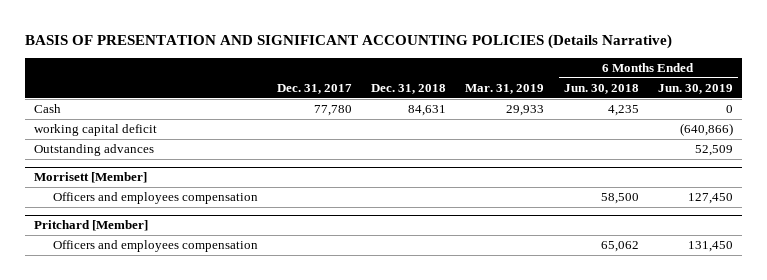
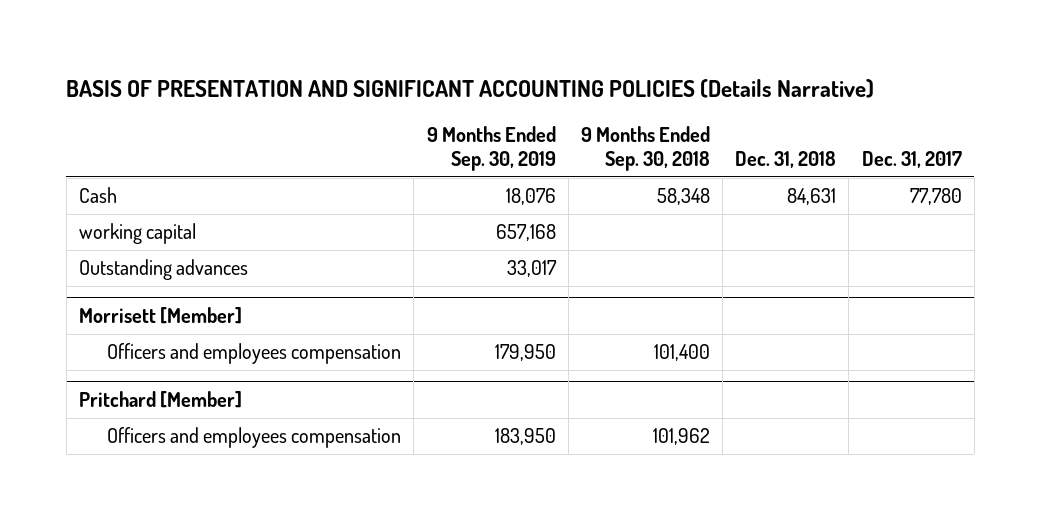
- | Dec. 31, 2017 | Dec. 31, 2018 | Mar. 31, 2019 | 6 Months Ended Jun. 30, 2018 | 6 Months Ended Jun. 30, 2019
+ | 9 Months Ended Sep. 30, 2019 | 9 Months Ended Sep. 30, 2018 | Dec. 31, 2018 | Dec. 31, 2017
- working capital deficit | | | | | (640,866)
+ working capital | 657,168 | | |

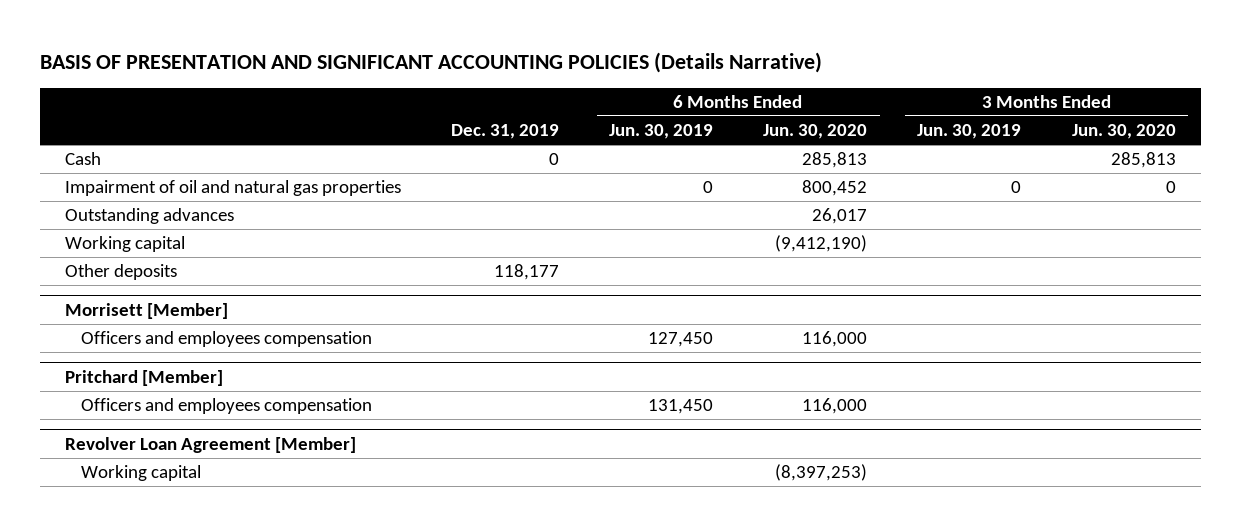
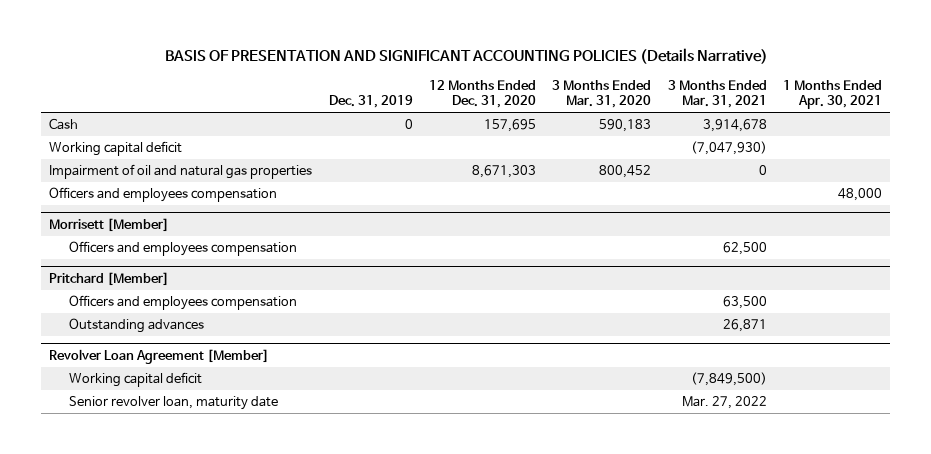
- | Dec. 31, 2019 | 6 Months Ended Jun. 30, 2019 | 6 Months Ended Jun. 30, 2020 | 3 Months Ended Jun. 30, 2019 | 3 Months Ended Jun. 30, 2020
+ | Dec. 31, 2019 | 12 Months Ended Dec. 31, 2020 | 3 Months Ended Mar. 31, 2020 | 3 Months Ended Mar. 31, 2021 | 1 Months Ended Apr. 30, 2021
+ Working capital deficit | | | | (7,047,930) |
- Outstanding advances | | | 26,017 | |
- Working capital | | | (9,412,190) | |
- Other deposits | 118,177 | | | |
+ Officers and employees compensation | | | | | 48,000
@ Pritchard [Member]
+ Outstanding advances | | | | 26,871 |
@ Revolver Loan Agreement [Member]
- Working capital | | | (8,397,253) | |
+ Working capital deficit | | | | (7,849,500) |
+ Senior revolver loan, maturity date | | | | Mar. 27, 2022 |

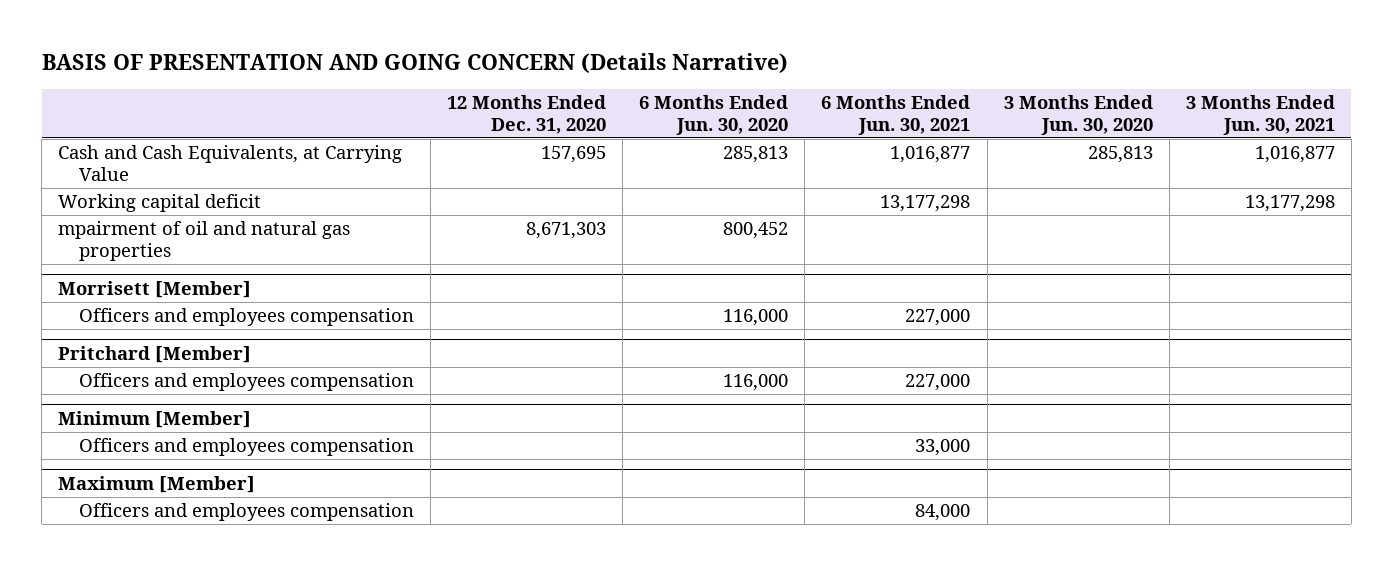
- BASIS OF PRESENTATION AND SIGNIFICANT ACCOUNTING POLICIES (Details Narrative)
+ BASIS OF PRESENTATION AND GOING CONCERN (Details Narrative)
- | Dec. 31, 2019 | 12 Months Ended Dec. 31, 2020 | 3 Months Ended Mar. 31, 2020 | 3 Months Ended Mar. 31, 2021 | 1 Months Ended Apr. 30, 2021
+ | 12 Months Ended Dec. 31, 2020 | 6 Months Ended Jun. 30, 2020 | 6 Months Ended Jun. 30, 2021 | 3 Months Ended Jun. 30, 2020 | 3 Months Ended Jun. 30, 2021
- Cash | 0 | 157,695 | 590,183 | 3,914,678 |
+ Cash and Cash Equivalents, at Carrying Value | 157,695 | 285,813 | 1,016,877 | 285,813 | 1,016,877
- Impairment of oil and natural gas properties | | 8,671,303 | 800,452 | 0 |
- Officers and employees compensation | | | | | 48,000
+ mpairment of oil and natural gas properties | 8,671,303 | 800,452 | | |
@ Pritchard [Member]
- Outstanding advances | | | | 26,871 |
- Revolver Loan Agreement [Member]
- Working capital deficit | | | | (7,849,500) |
- Senior revolver loan, maturity date | | | | Mar. 27, 2022 |
+ Minimum [Member]
+ Officers and employees compensation | | | 33,000 | |
+ Maximum [Member]
+ Officers and employees compensation | | | 84,000 | |

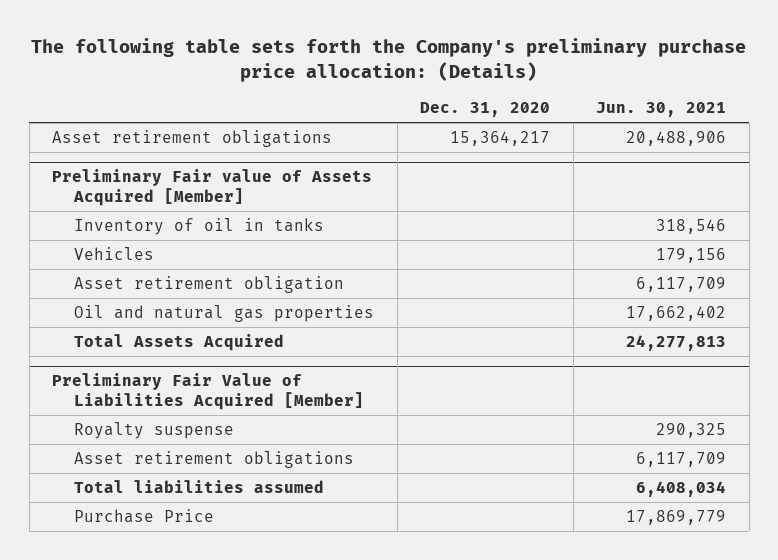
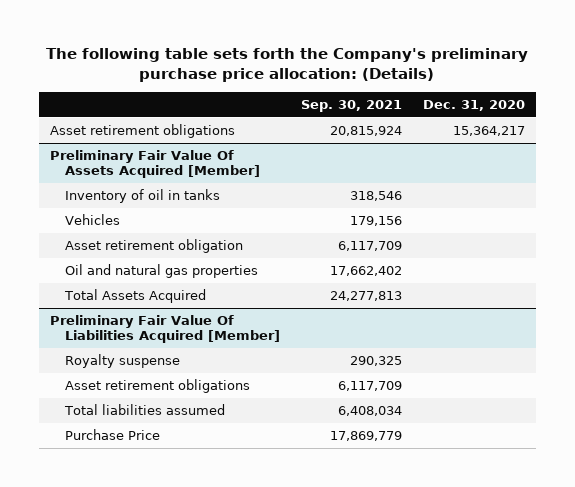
- | Dec. 31, 2020 | Jun. 30, 2021
+ | Sep. 30, 2021 | Dec. 31, 2020
- Preliminary Fair value of Assets Acquired [Member]
+ Preliminary Fair Value Of Assets Acquired [Member]
- Preliminary Fair Value of Liabilities Acquired [Member]
+ Preliminary Fair Value Of Liabilities Acquired [Member]

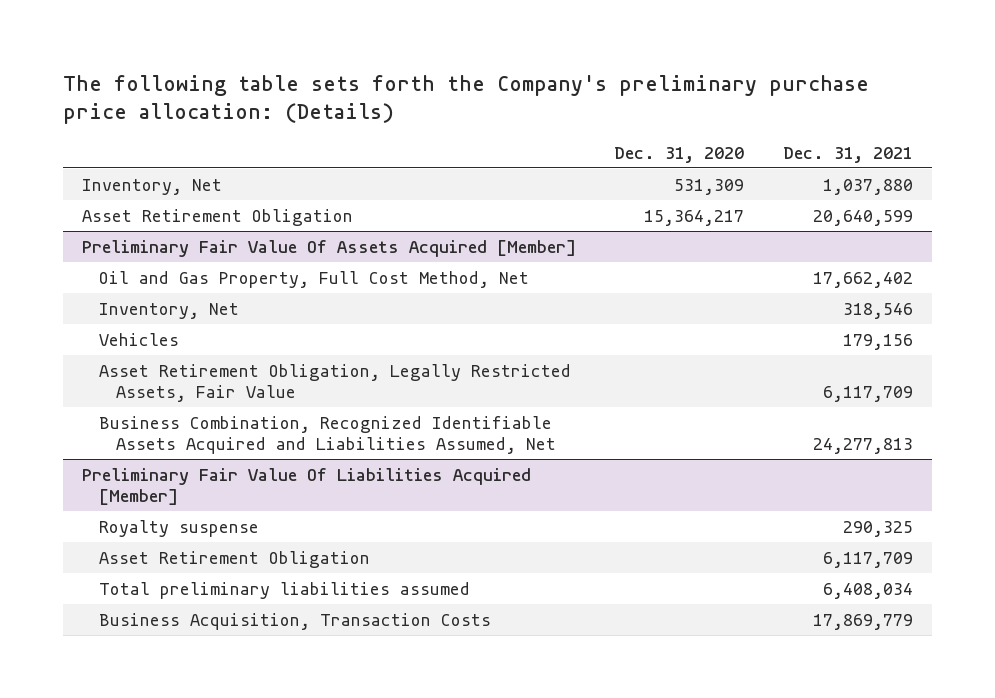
- | Sep. 30, 2021 | Dec. 31, 2020
+ | Dec. 31, 2020 | Dec. 31, 2021
- Asset retirement obligations | 20,815,924 | 15,364,217
+ Inventory, Net | 531,309 | 1,037,880
+ Asset Retirement Obligation | 15,364,217 | 20,640,599
@ Preliminary Fair Value Of Assets Acquired [Member]
- Inventory of oil in tanks | 318,546 |
+ Oil and Gas Property, Full Cost Method, Net | | 17,662,402
+ Inventory, Net | | 318,546
- Asset retirement obligation | 6,117,709 |
- Oil and natural gas properties | 17,662,402 |
- Total Assets Acquired | 24,277,813 |
+ Asset Retirement Obligation, Legally Restricted Assets, Fair Value | | 6,117,709
+ Business Combination, Recognized Identifiable Assets Acquired and Liabilities Assumed, Net | | 24,277,813
@ Preliminary Fair Value Of Liabilities Acquired [Member]
- Asset retirement obligations | 6,117,709 |
- Total liabilities assumed | 6,408,034 |
- Purchase Price | 17,869,779 |
+ Asset Retirement Obligation | | 6,117,709
+ Total preliminary liabilities assumed | | 6,408,034
+ Business Acquisition, Transaction Costs | | 17,869,779

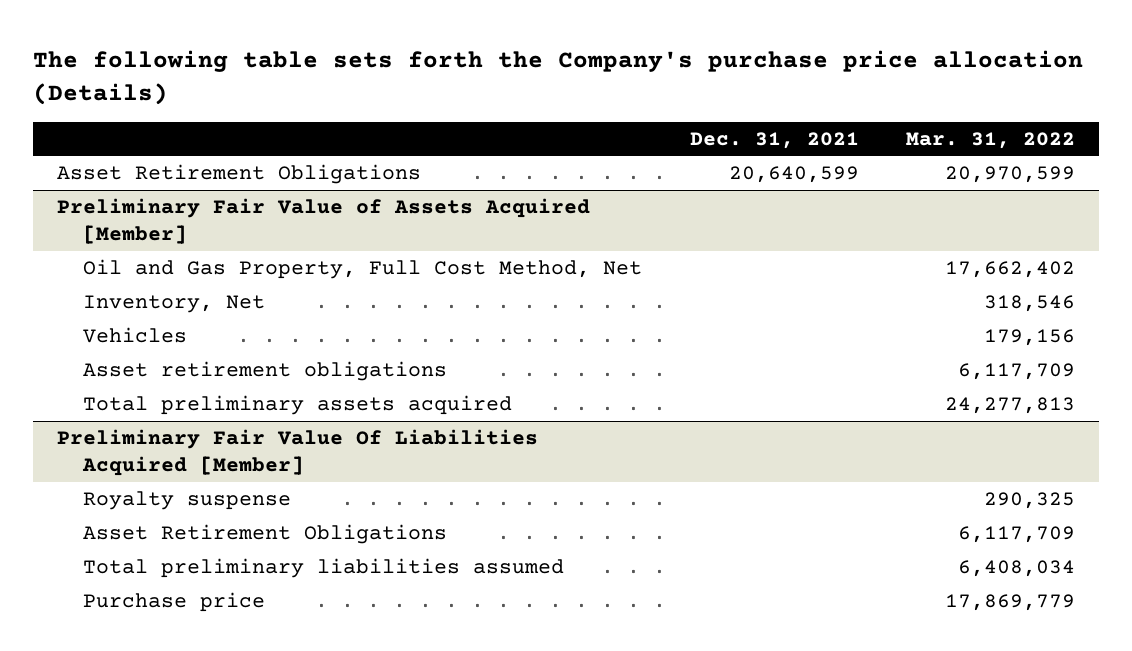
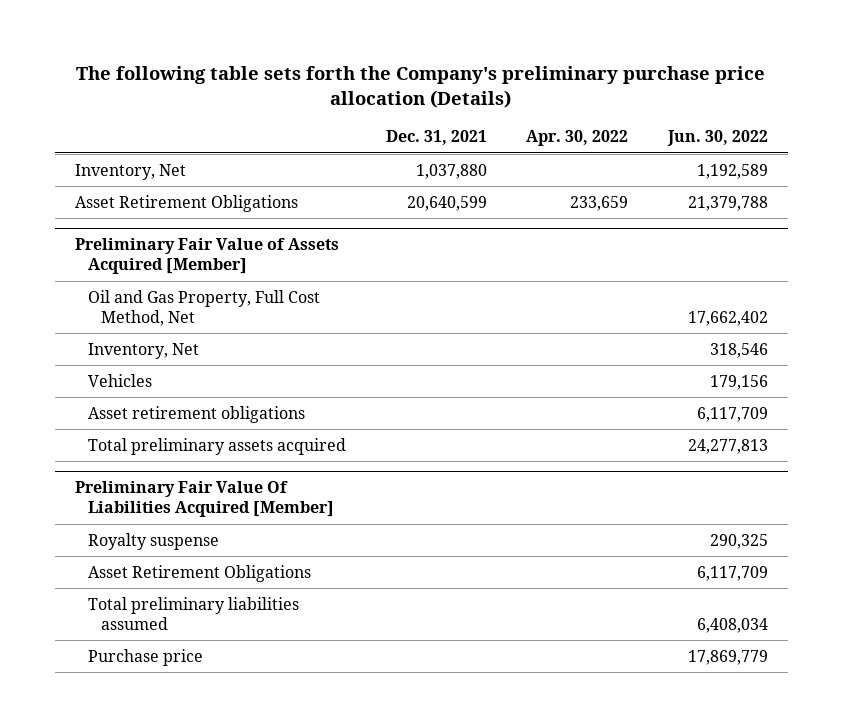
- The following table sets forth the Company's purchase price allocation (Details)
+ The following table sets forth the Company's preliminary purchase price allocation (Details)
- | Dec. 31, 2021 | Mar. 31, 2022
+ | Dec. 31, 2021 | Apr. 30, 2022 | Jun. 30, 2022
+ Inventory, Net | 1,037,880 | | 1,192,589

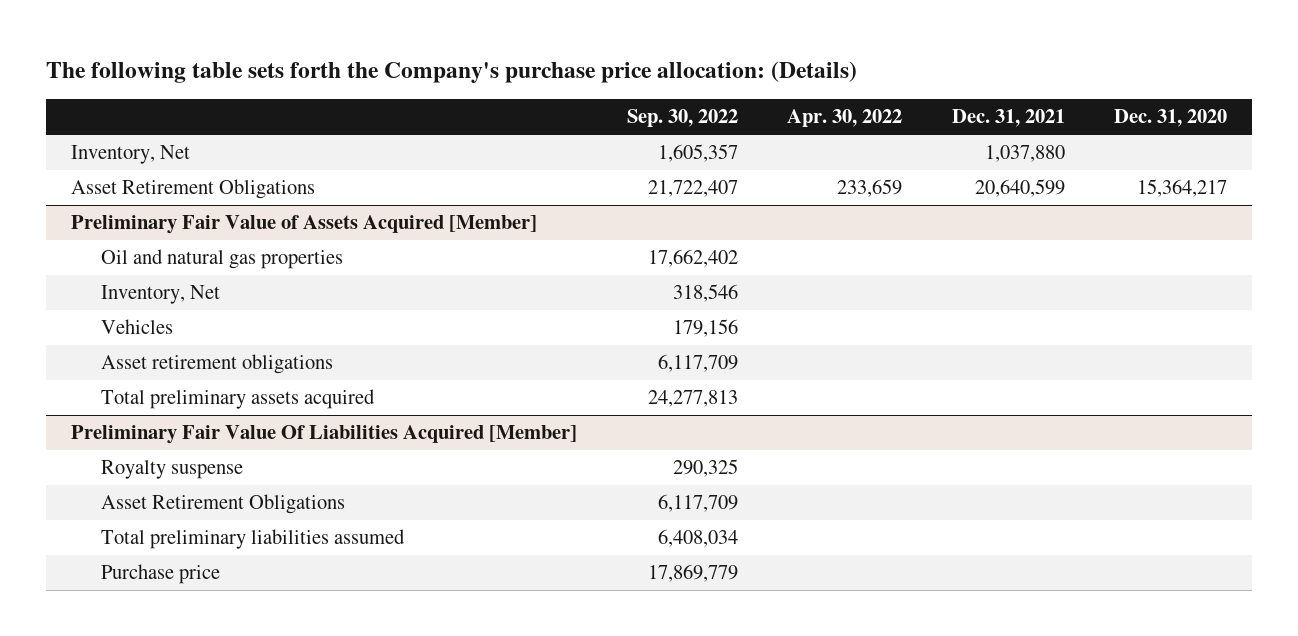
- The following table sets forth the Company's preliminary purchase price allocation (Details)
+ The following table sets forth the Company's purchase price allocation: (Details)
- | Dec. 31, 2021 | Apr. 30, 2022 | Jun. 30, 2022
+ | Sep. 30, 2022 | Apr. 30, 2022 | Dec. 31, 2021 | Dec. 31, 2020
@ Preliminary Fair Value of Assets Acquired [Member]
- Oil and Gas Property, Full Cost Method, Net | | | 17,662,402
+ Oil and natural gas properties | 17,662,402 | | |

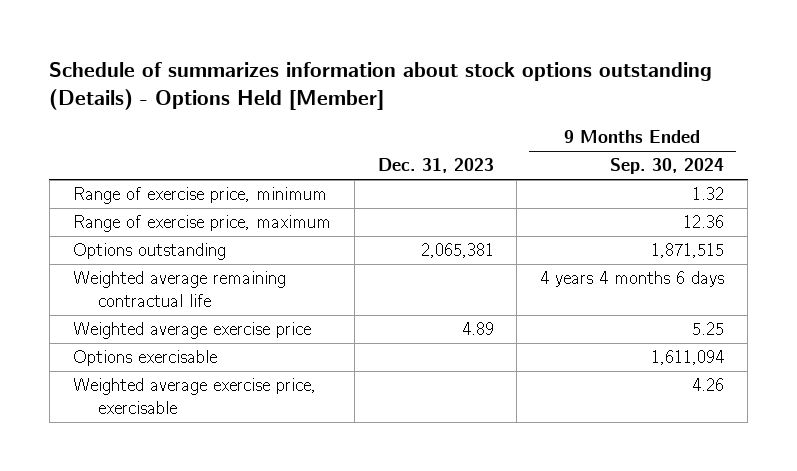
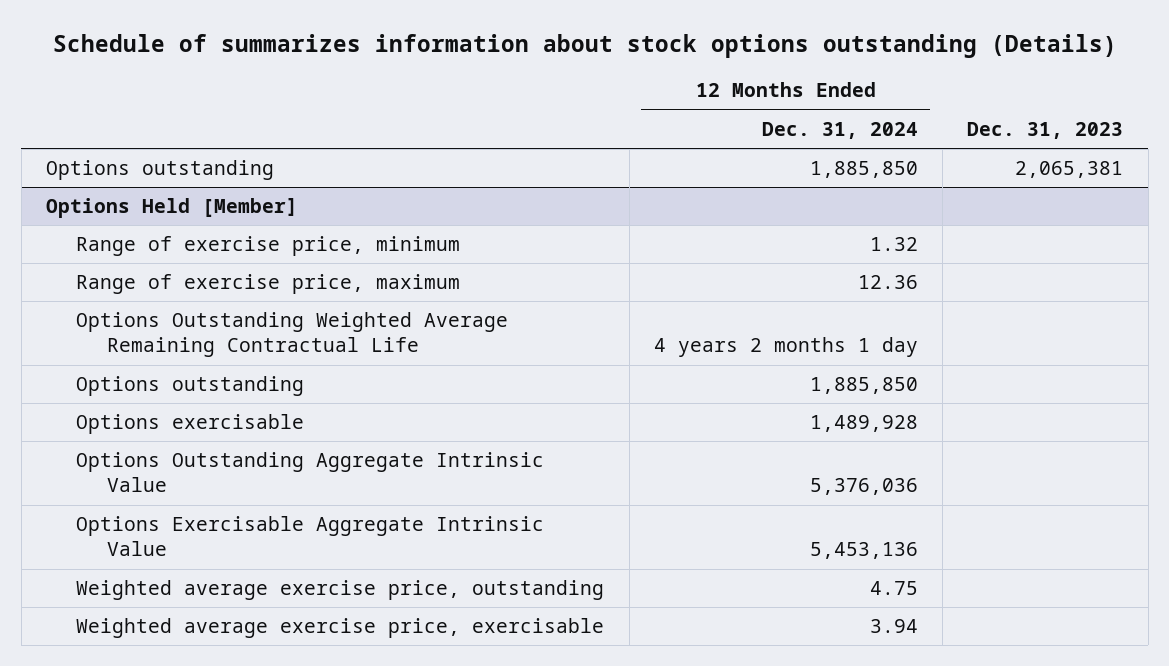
- Schedule of summarizes information about stock options outstanding (Details) - Options Held [Member]
+ Schedule of summarizes information about stock options outstanding (Details)
- | Dec. 31, 2023 | 9 Months Ended Sep. 30, 2024
+ | 12 Months Ended Dec. 31, 2024 | Dec. 31, 2023
- Range of exercise price, minimum | | 1.32
- Range of exercise price, maximum | | 12.36
- Weighted average remaining contractual life | | 4 years 4 months 6 days
- Weighted average exercise price | 4.89 | 5.25
- Options exercisable | | 1,611,094
- Weighted average exercise price, exercisable | | 4.26
+ Options Held [Member]
+ Range of exercise price, minimum | 1.32 |
+ Range of exercise price, maximum | 12.36 |
+ Options Outstanding Weighted Average Remaining Contractual Life | 4 years 2 months 1 day |
+ Options outstanding | 1,885,850 |
+ Options exercisable | 1,489,928 |
+ Options Outstanding Aggregate Intrinsic Value | 5,376,036 |
+ Options Exercisable Aggregate Intrinsic Value | 5,453,136 |
+ Weighted average exercise price, outstanding | 4.75 |
+ Weighted average exercise price, exercisable | 3.94 |

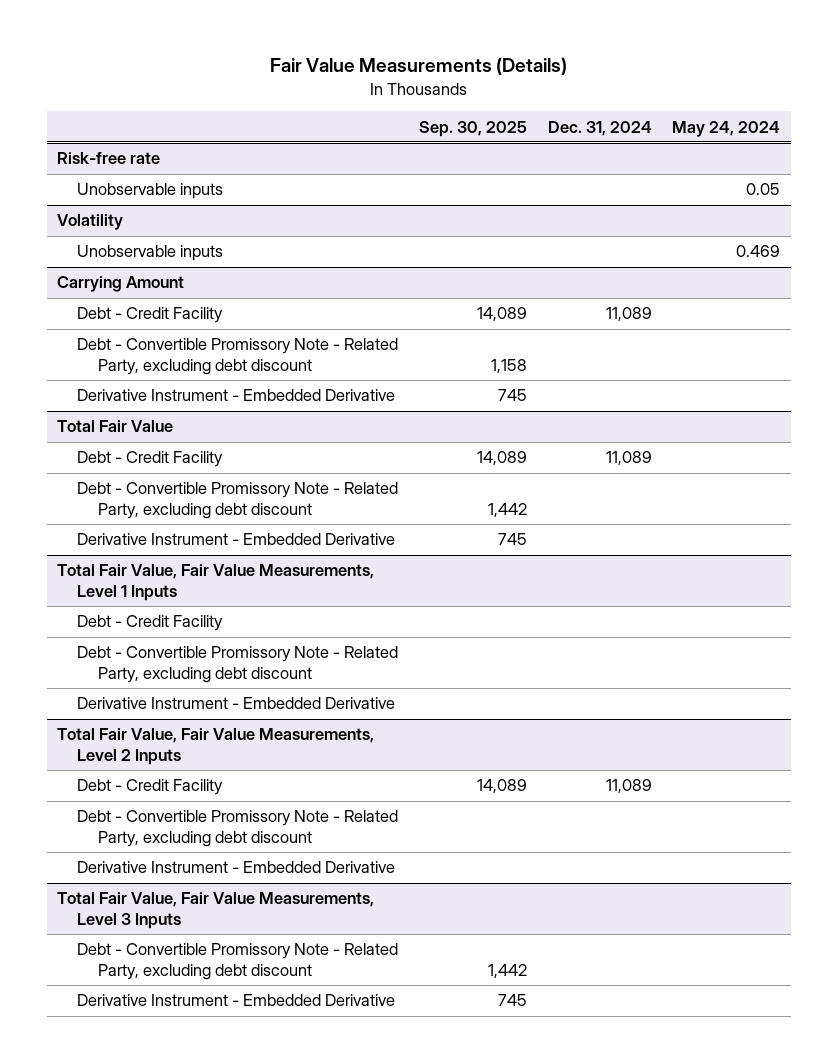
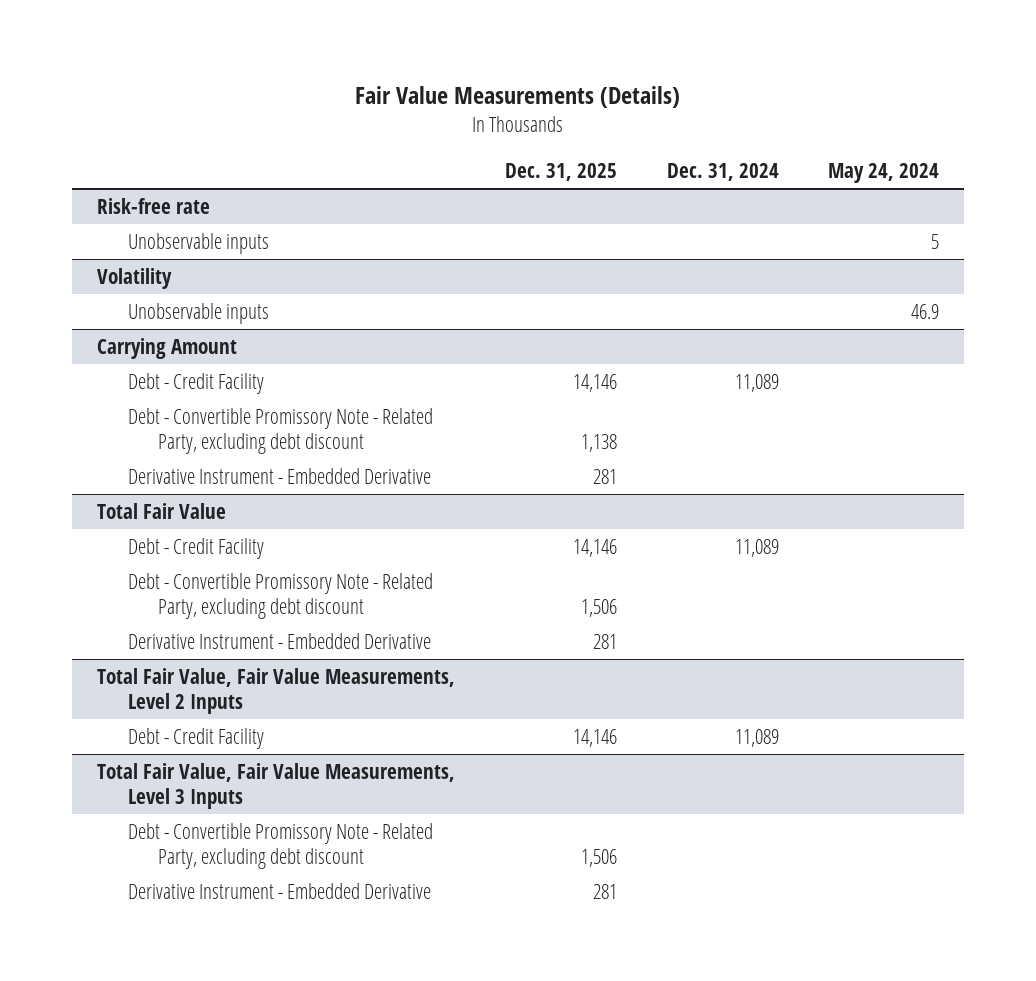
- | Sep. 30, 2025 | Dec. 31, 2024 | May 24, 2024
+ | Dec. 31, 2025 | Dec. 31, 2024 | May 24, 2024
@ Risk-free rate
- Unobservable inputs | | | 0.05
+ Unobservable inputs | | | 5
@ Volatility
- Unobservable inputs | | | 0.469
+ Unobservable inputs | | | 46.9
- Total Fair Value, Fair Value Measurements, Level 1 Inputs
- Debt - Credit Facility
- Debt - Convertible Promissory Note - Related Party, excluding debt discount
- Derivative Instrument - Embedded Derivative
@ Total Fair Value, Fair Value Measurements, Level 2 Inputs
- Debt - Convertible Promissory Note - Related Party, excluding debt discount
- Derivative Instrument - Embedded Derivative

